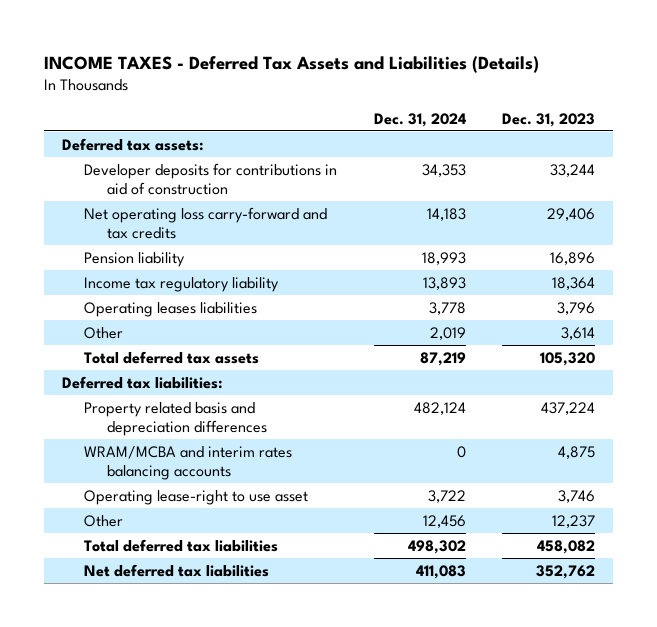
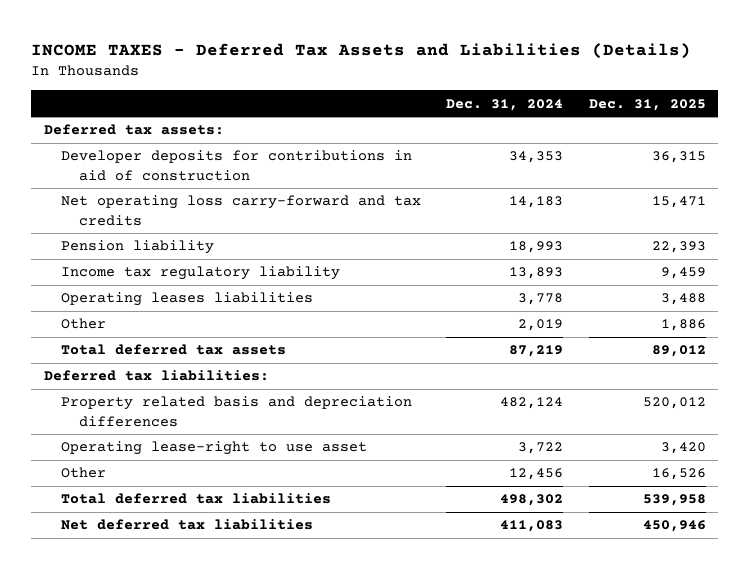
- | Dec. 31, 2024 | Dec. 31, 2023
+ | Dec. 31, 2024 | Dec. 31, 2025
- WRAM/MCBA and interim rates balancing accounts | 0 | 4,875

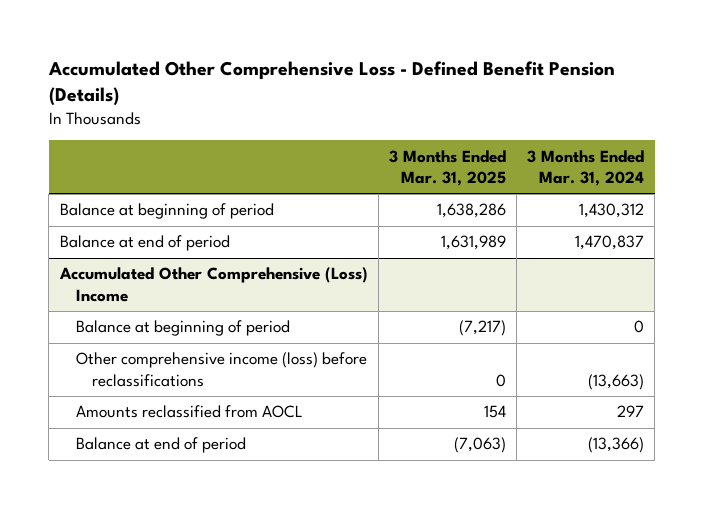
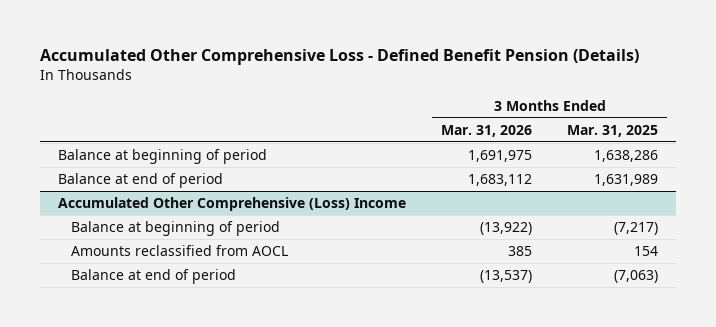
- | 3 Months Ended Mar. 31, 2025 | 3 Months Ended Mar. 31, 2024
+ | 3 Months Ended Mar. 31, 2026 | 3 Months Ended Mar. 31, 2025
@ Accumulated Other Comprehensive (Loss) Income
- Other comprehensive income (loss) before reclassifications | 0 | (13,663)

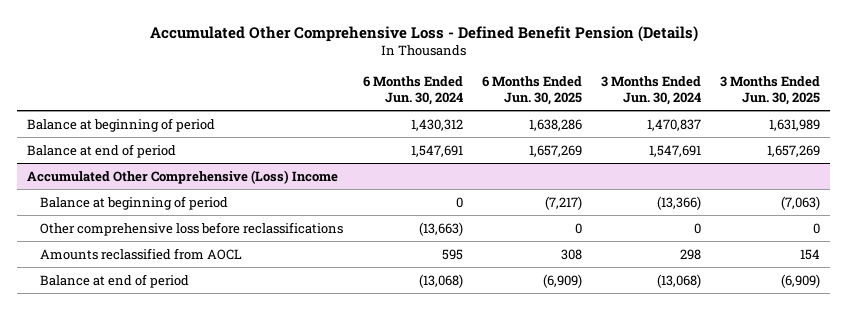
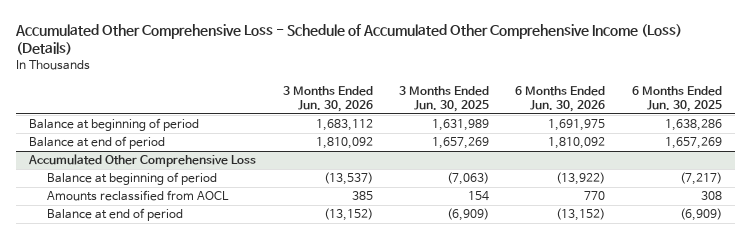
- Accumulated Other Comprehensive Loss - Defined Benefit Pension (Details)
+ Accumulated Other Comprehensive Loss - Schedule of Accumulated Other Comprehensive Income (Loss) (Details)
- | 6 Months Ended Jun. 30, 2024 | 6 Months Ended Jun. 30, 2025 | 3 Months Ended Jun. 30, 2024 | 3 Months Ended Jun. 30, 2025
+ | 3 Months Ended Jun. 30, 2026 | 3 Months Ended Jun. 30, 2025 | 6 Months Ended Jun. 30, 2026 | 6 Months Ended Jun. 30, 2025
- Accumulated Other Comprehensive (Loss) Income
+ Accumulated Other Comprehensive Loss
- Other comprehensive loss before reclassifications | (13,663) | 0 | 0 | 0

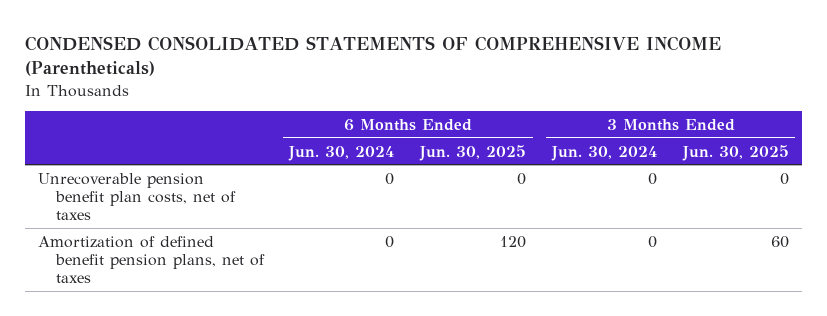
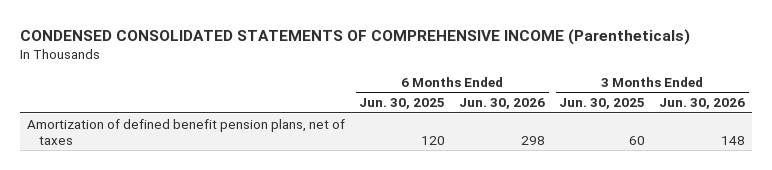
- | 6 Months Ended Jun. 30, 2024 | 6 Months Ended Jun. 30, 2025 | 3 Months Ended Jun. 30, 2024 | 3 Months Ended Jun. 30, 2025
+ | 6 Months Ended Jun. 30, 2025 | 6 Months Ended Jun. 30, 2026 | 3 Months Ended Jun. 30, 2025 | 3 Months Ended Jun. 30, 2026
- Unrecoverable pension benefit plan costs, net of taxes | 0 | 0 | 0 | 0

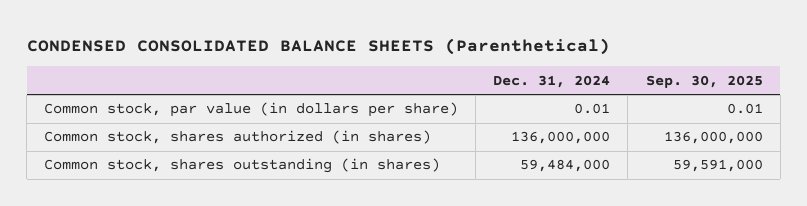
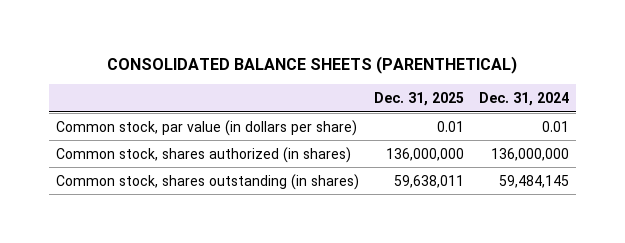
- CONDENSED CONSOLIDATED BALANCE SHEETS (Parenthetical)
+ CONSOLIDATED BALANCE SHEETS (PARENTHETICAL)
- | Dec. 31, 2024 | Sep. 30, 2025
+ | Dec. 31, 2025 | Dec. 31, 2024
- Common stock, shares outstanding (in shares) | 59,484,000 | 59,591,000
+ Common stock, shares outstanding (in shares) | 59,638,011 | 59,484,145

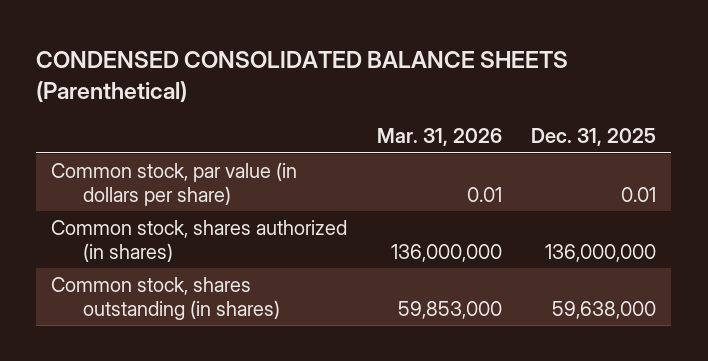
- CONSOLIDATED BALANCE SHEETS (PARENTHETICAL)
+ CONDENSED CONSOLIDATED BALANCE SHEETS (Parenthetical)
- | Dec. 31, 2025 | Dec. 31, 2024
+ | Mar. 31, 2026 | Dec. 31, 2025
- Common stock, shares outstanding (in shares) | 59,638,011 | 59,484,145
+ Common stock, shares outstanding (in shares) | 59,853,000 | 59,638,000

